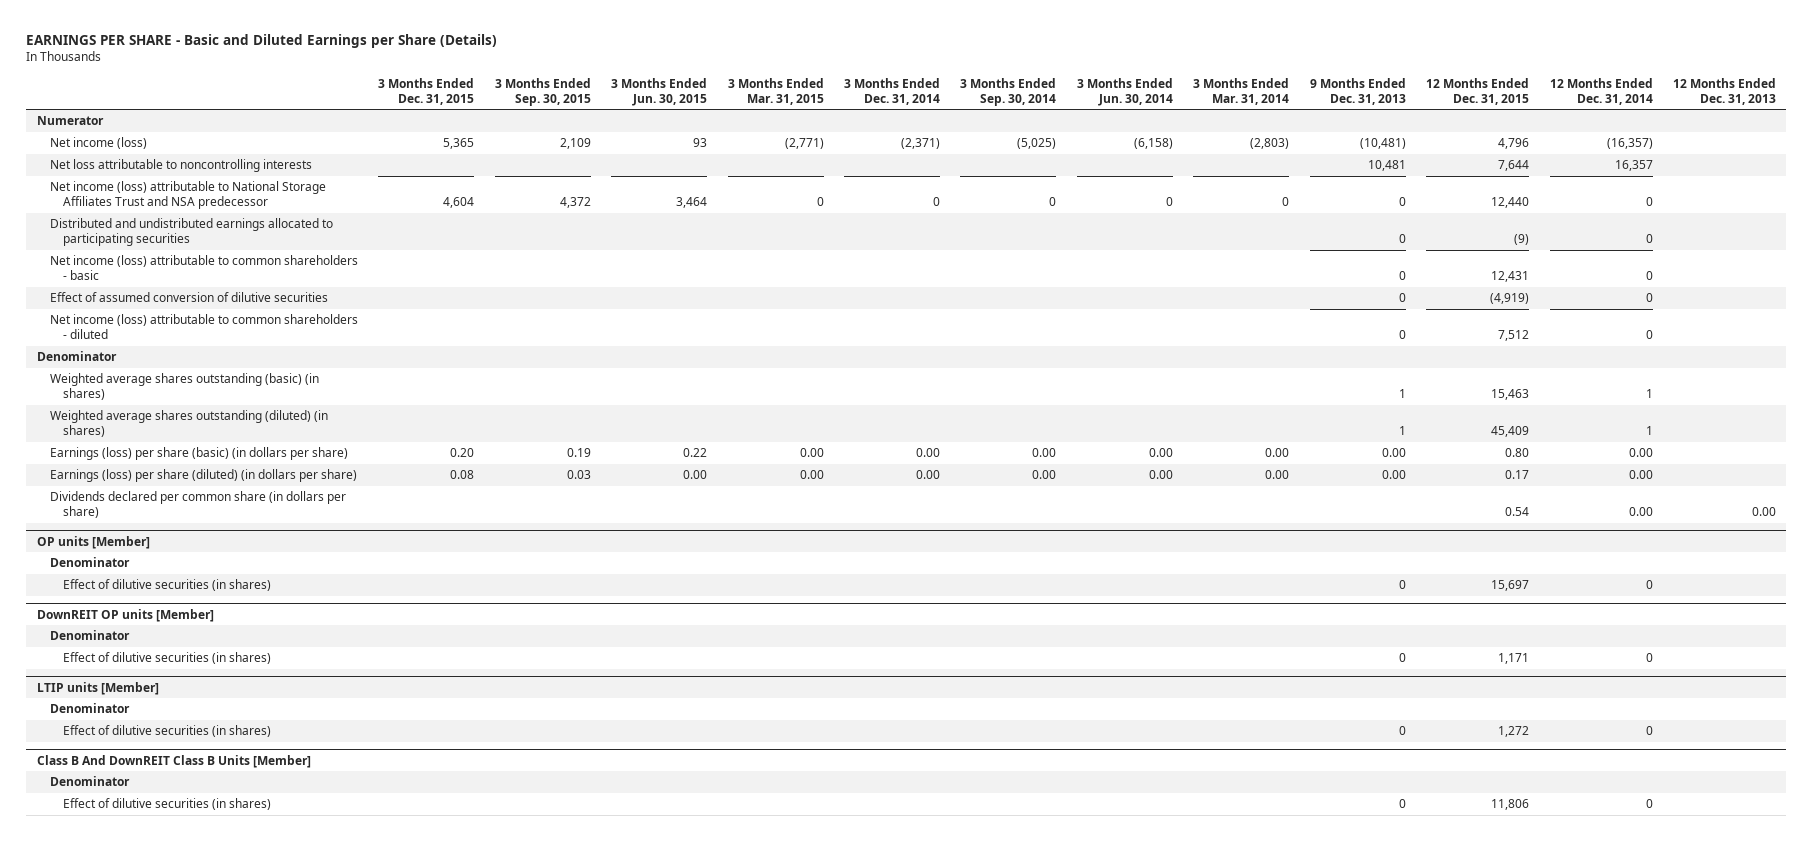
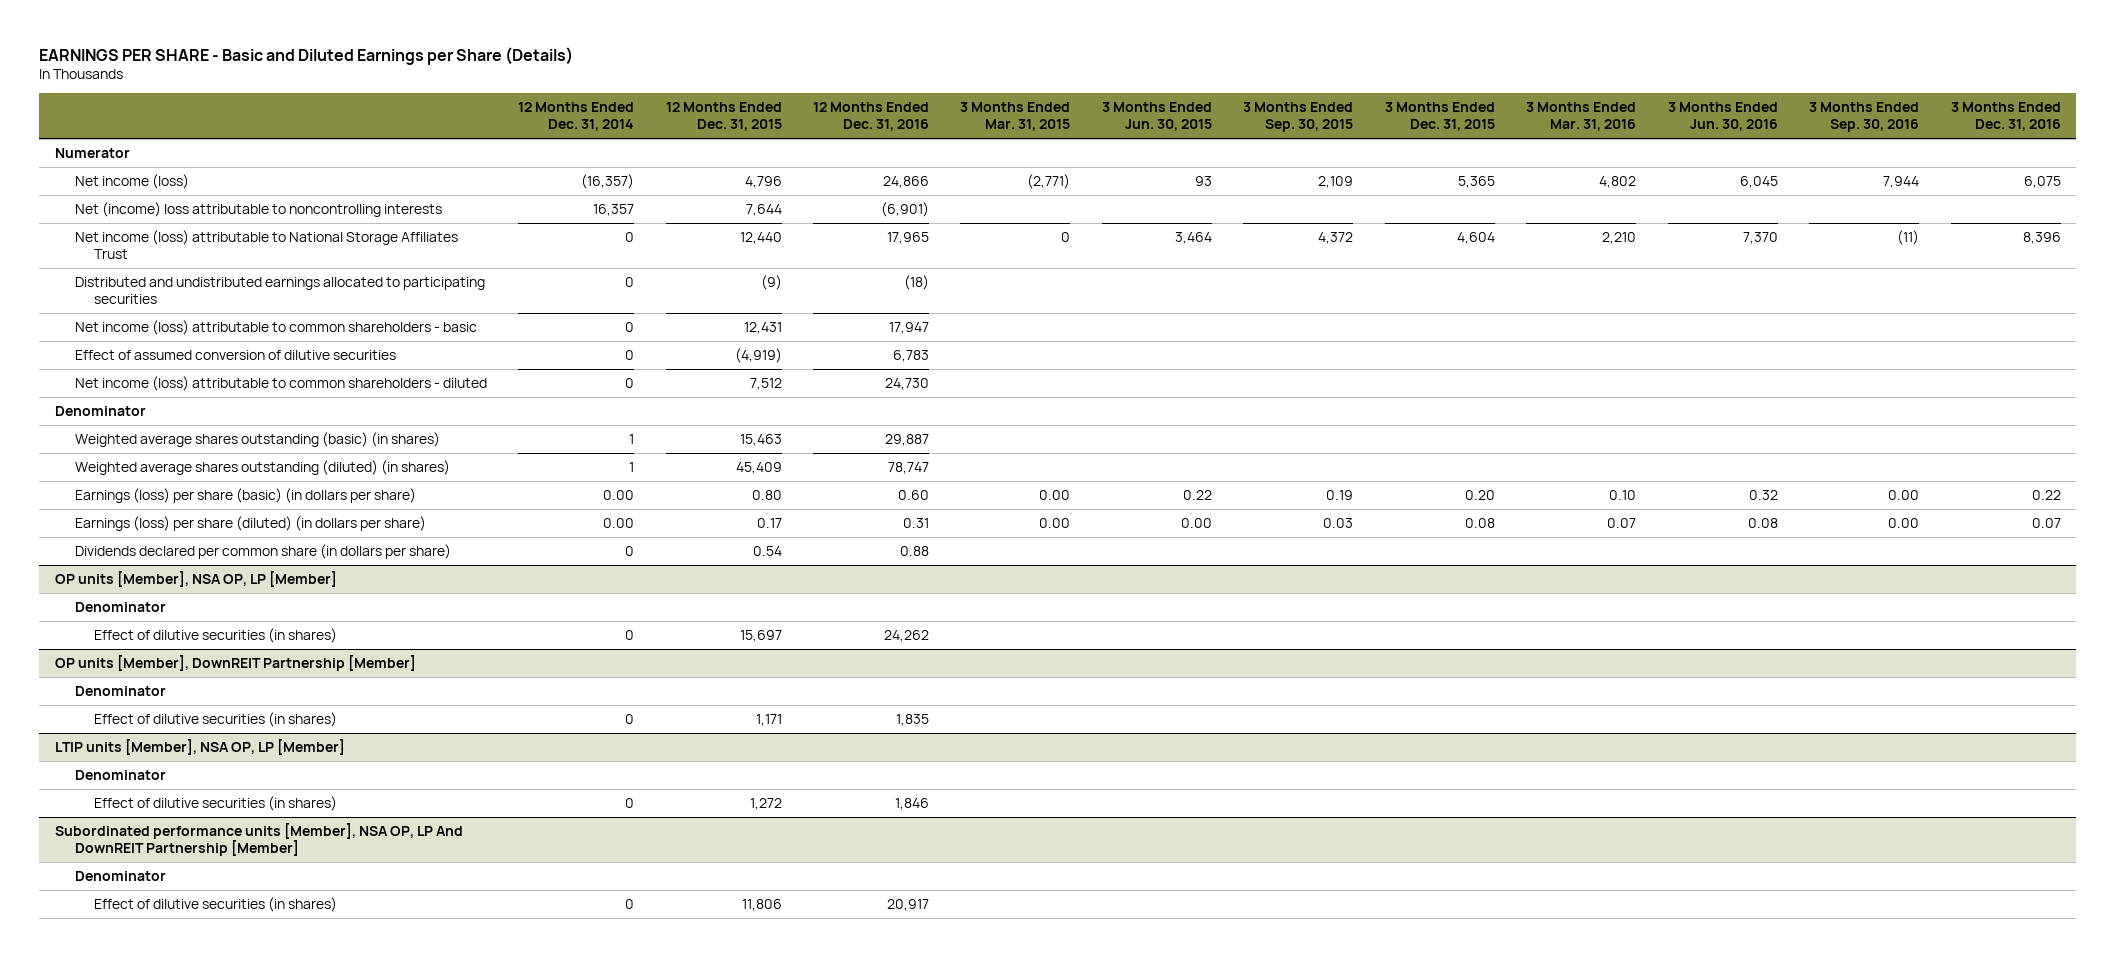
- | 3 Months Ended Dec. 31, 2015 | 3 Months Ended Sep. 30, 2015 | 3 Months Ended Jun. 30, 2015 | 3 Months Ended Mar. 31, 2015 | 3 Months Ended Dec. 31, 2014 | 3 Months Ended Sep. 30, 2014 | 3 Months Ended Jun. 30, 2014 | 3 Months Ended Mar. 31, 2014 | 9 Months Ended Dec. 31, 2013 | 12 Months Ended Dec. 31, 2015 | 12 Months Ended Dec. 31, 2014 | 12 Months Ended Dec. 31, 2013
+ | 12 Months Ended Dec. 31, 2014 | 12 Months Ended Dec. 31, 2015 | 12 Months Ended Dec. 31, 2016 | 3 Months Ended Mar. 31, 2015 | 3 Months Ended Jun. 30, 2015 | 3 Months Ended Sep. 30, 2015 | 3 Months Ended Dec. 31, 2015 | 3 Months Ended Mar. 31, 2016 | 3 Months Ended Jun. 30, 2016 | 3 Months Ended Sep. 30, 2016 | 3 Months Ended Dec. 31, 2016
- Net loss attributable to noncontrolling interests | | | | | | | | | 10,481 | 7,644 | 16,357 |
- Net income (loss) attributable to National Storage Affiliates Trust and NSA predecessor | 4,604 | 4,372 | 3,464 | 0 | 0 | 0 | 0 | 0 | 0 | 12,440 | 0 |
+ Net (income) loss attributable to noncontrolling interests | 16,357 | 7,644 | (6,901) | | | | | | | |
+ Net income (loss) attributable to National Storage Affiliates Trust | 0 | 12,440 | 17,965 | 0 | 3,464 | 4,372 | 4,604 | 2,210 | 7,370 | (11) | 8,396
- Dividends declared per common share (in dollars per share) | | | | | | | | | | 0.54 | 0.00 | 0.00
- OP units [Member]
+ Dividends declared per common share (in dollars per share) | 0 | 0.54 | 0.88 | | | | | | | |
+ OP units [Member], NSA OP, LP [Member]
- DownREIT OP units [Member]
+ OP units [Member], DownREIT Partnership [Member]
- LTIP units [Member]
+ LTIP units [Member], NSA OP, LP [Member]
- Class B And DownREIT Class B Units [Member]
+ Subordinated performance units [Member], NSA OP, LP And DownREIT Partnership [Member]

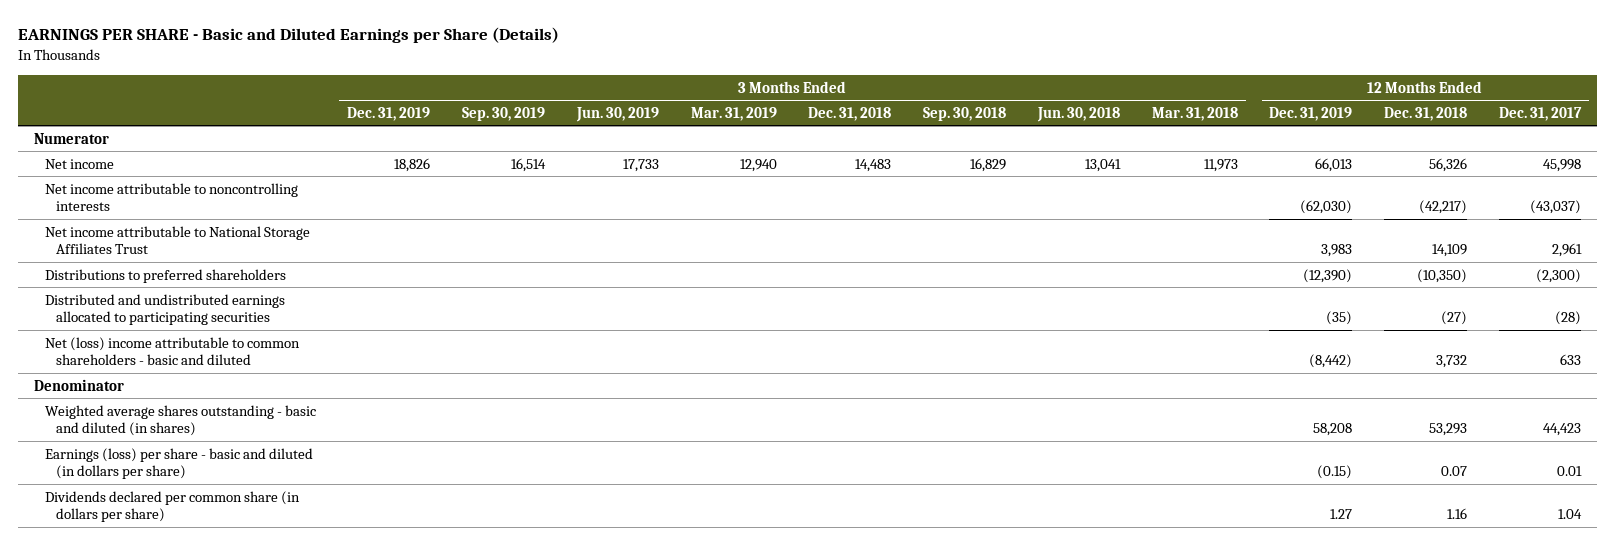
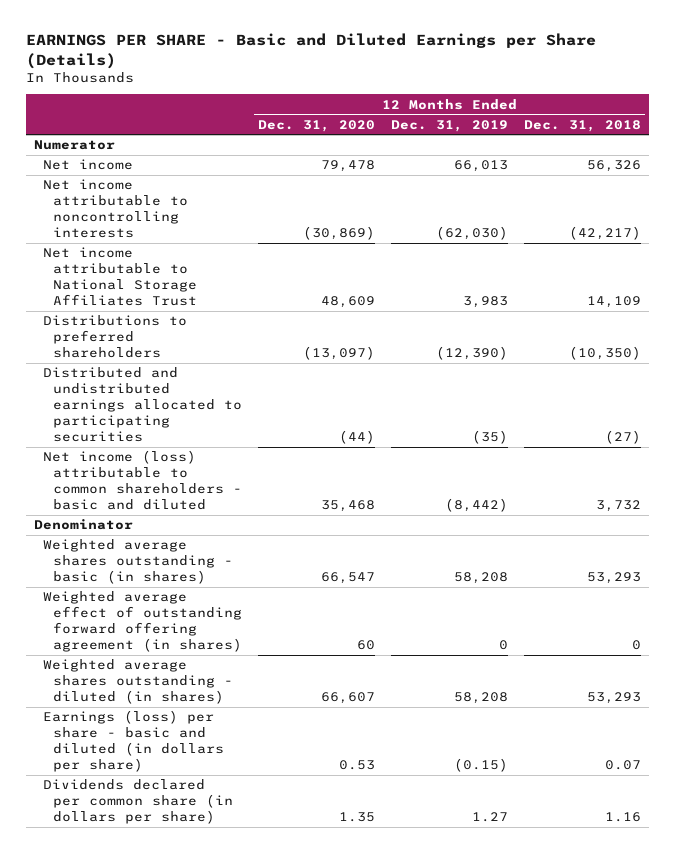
- | 3 Months Ended Dec. 31, 2019 | 3 Months Ended Sep. 30, 2019 | 3 Months Ended Jun. 30, 2019 | 3 Months Ended Mar. 31, 2019 | 3 Months Ended Dec. 31, 2018 | 3 Months Ended Sep. 30, 2018 | 3 Months Ended Jun. 30, 2018 | 3 Months Ended Mar. 31, 2018 | 12 Months Ended Dec. 31, 2019 | 12 Months Ended Dec. 31, 2018 | 12 Months Ended Dec. 31, 2017
+ | 12 Months Ended Dec. 31, 2020 | 12 Months Ended Dec. 31, 2019 | 12 Months Ended Dec. 31, 2018
- Net (loss) income attributable to common shareholders - basic and diluted | | | | | | | | | (8,442) | 3,732 | 633
+ Net income (loss) attributable to common shareholders - basic and diluted | 35,468 | (8,442) | 3,732
- Weighted average shares outstanding - basic and diluted (in shares) | | | | | | | | | 58,208 | 53,293 | 44,423
+ Weighted average shares outstanding - basic (in shares) | 66,547 | 58,208 | 53,293
+ Weighted average effect of outstanding forward offering agreement (in shares) | 60 | 0 | 0
+ Weighted average shares outstanding - diluted (in shares) | 66,607 | 58,208 | 53,293

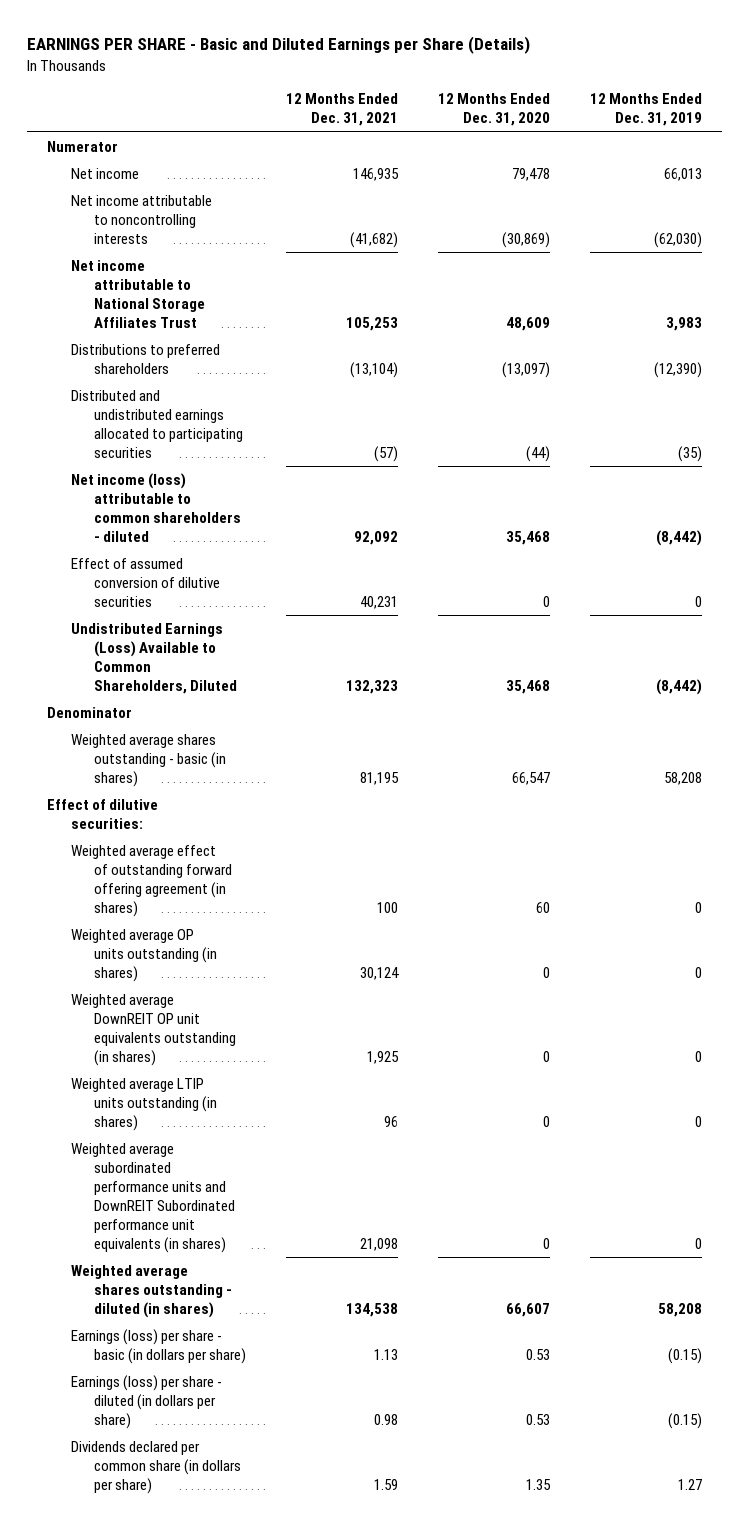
- | 12 Months Ended Dec. 31, 2020 | 12 Months Ended Dec. 31, 2019 | 12 Months Ended Dec. 31, 2018
+ | 12 Months Ended Dec. 31, 2021 | 12 Months Ended Dec. 31, 2020 | 12 Months Ended Dec. 31, 2019
- Net income (loss) attributable to common shareholders - basic and diluted | 35,468 | (8,442) | 3,732
+ Net income (loss) attributable to common shareholders - diluted | 92,092 | 35,468 | (8,442)
+ Effect of assumed conversion of dilutive securities | 40,231 | 0 | 0
+ Undistributed Earnings (Loss) Available to Common Shareholders, Diluted | 132,323 | 35,468 | (8,442)
+ Effect of dilutive securities:
+ Weighted average OP units outstanding (in shares) | 30,124 | 0 | 0
+ Weighted average DownREIT OP unit equivalents outstanding (in shares) | 1,925 | 0 | 0
+ Weighted average LTIP units outstanding (in shares) | 96 | 0 | 0
+ Weighted average subordinated performance units and DownREIT Subordinated performance unit equivalents (in shares) | 21,098 | 0 | 0
- Earnings (loss) per share - basic and diluted (in dollars per share) | 0.53 | (0.15) | 0.07
+ Earnings (loss) per share - basic (in dollars per share) | 1.13 | 0.53 | (0.15)
+ Earnings (loss) per share - diluted (in dollars per share) | 0.98 | 0.53 | (0.15)

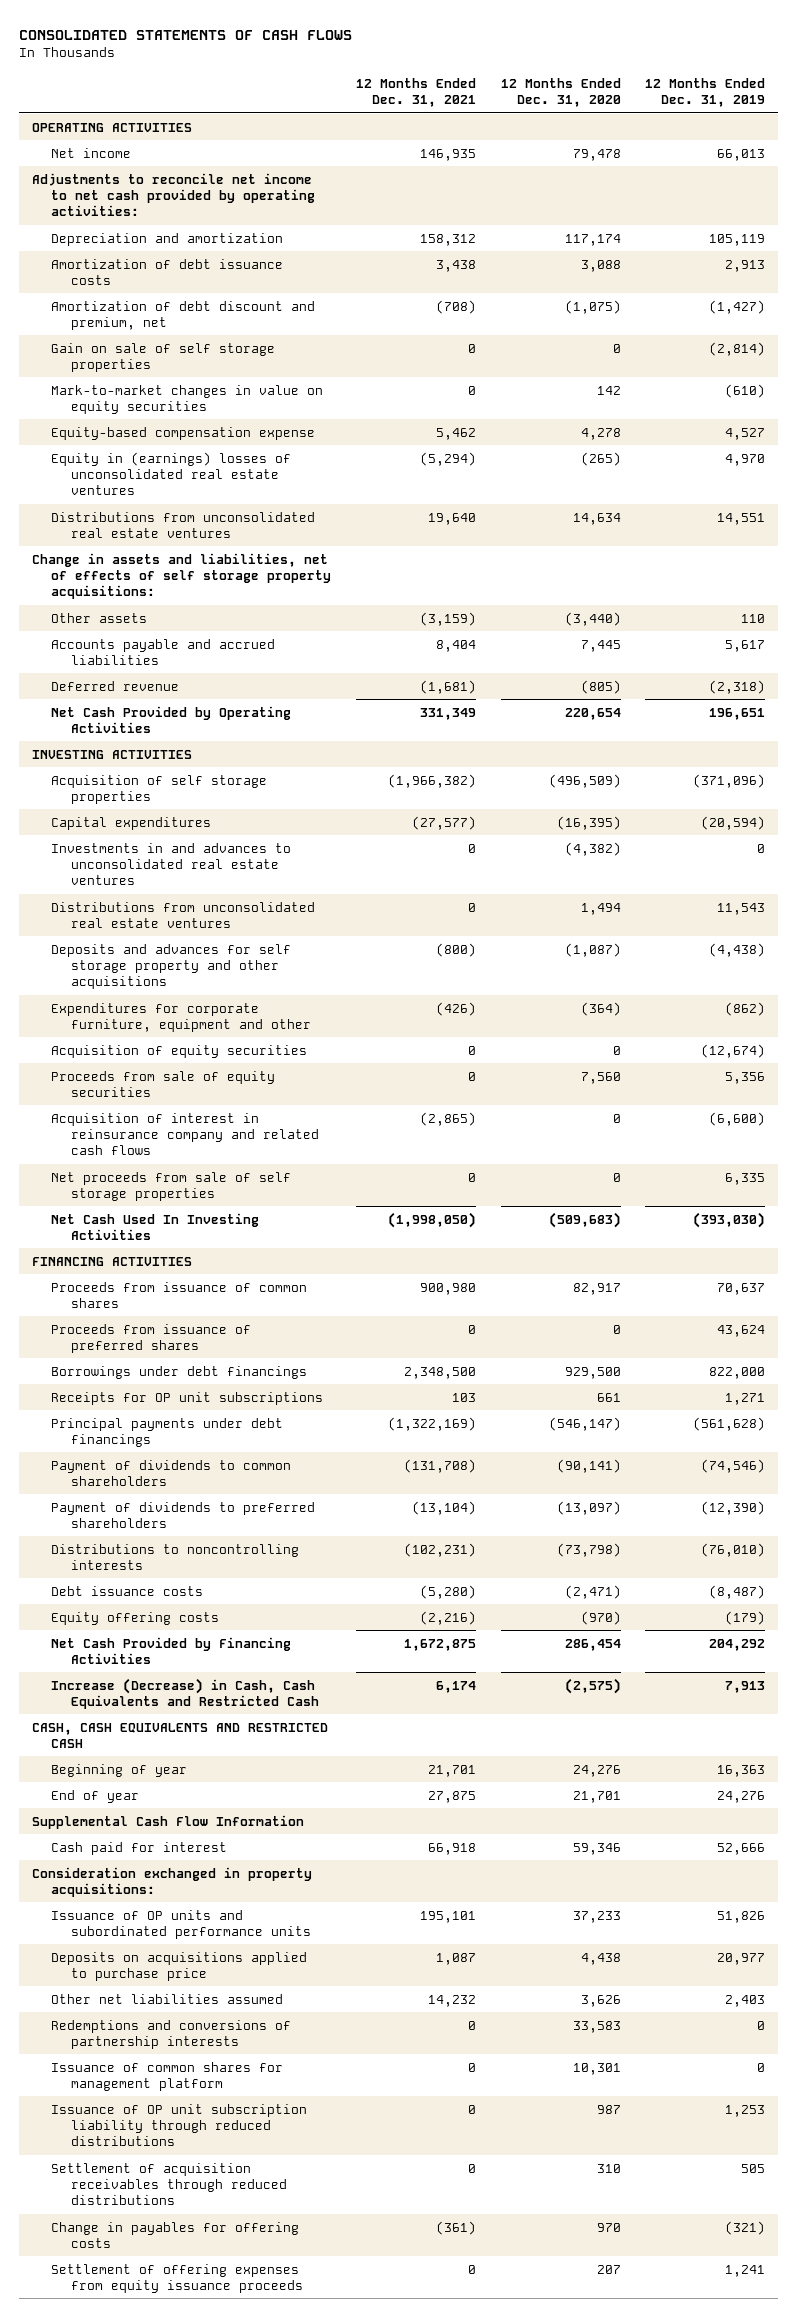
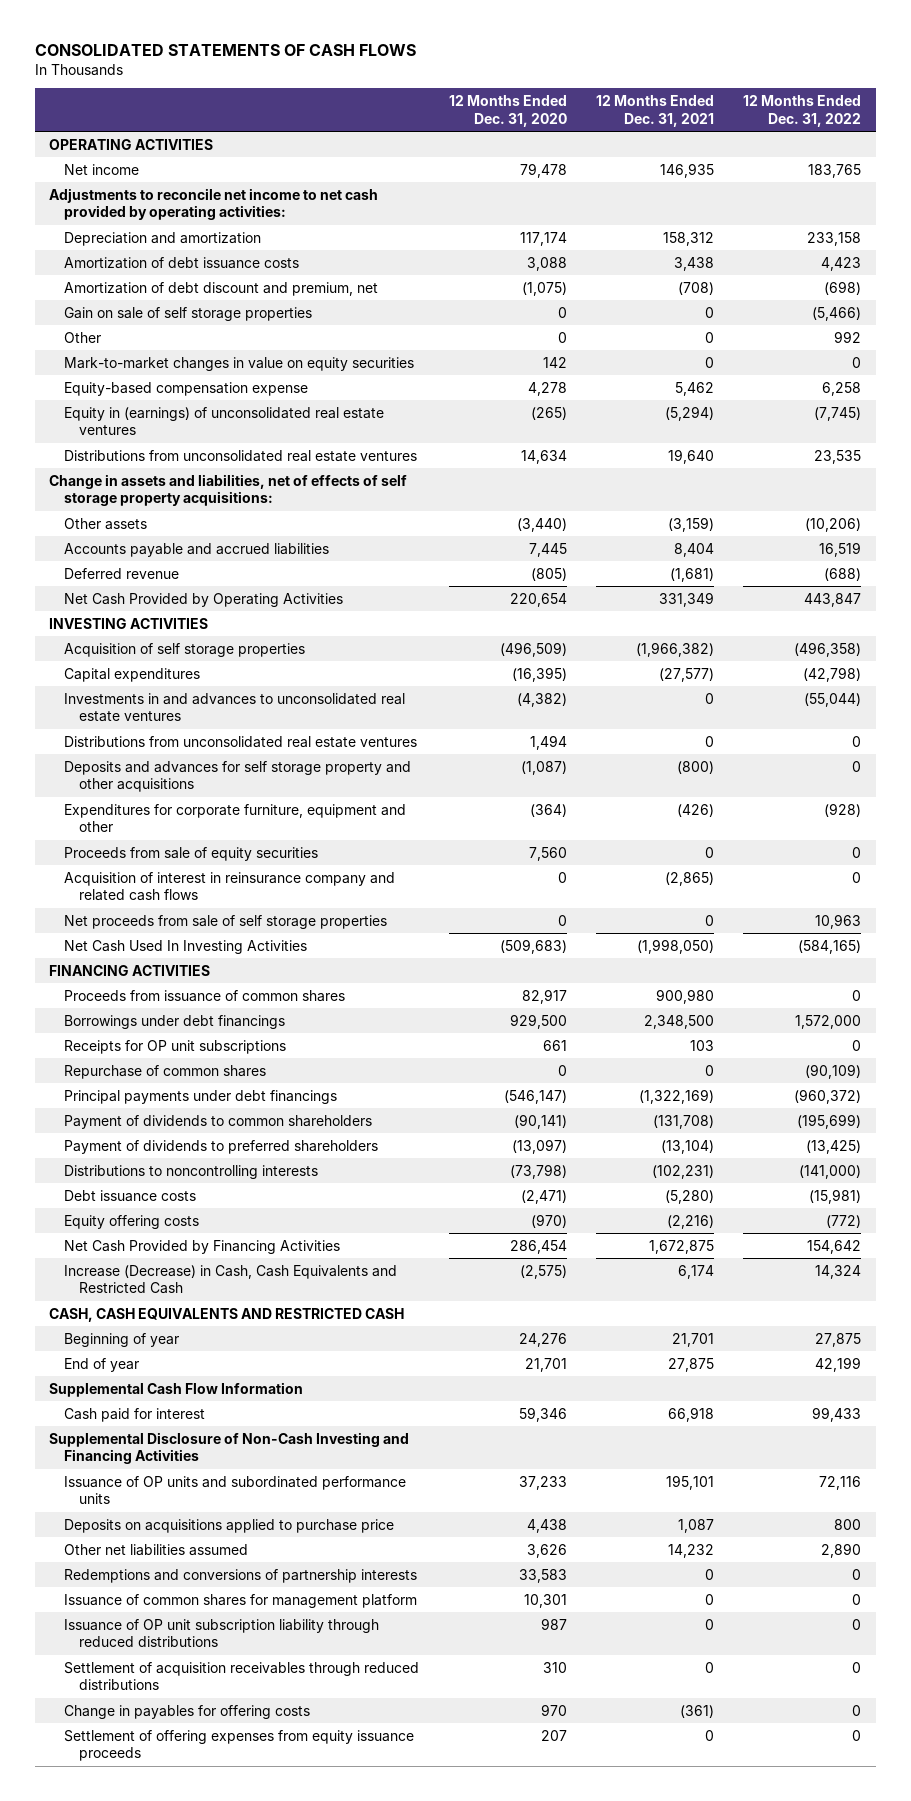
- | 12 Months Ended Dec. 31, 2021 | 12 Months Ended Dec. 31, 2020 | 12 Months Ended Dec. 31, 2019
+ | 12 Months Ended Dec. 31, 2020 | 12 Months Ended Dec. 31, 2021 | 12 Months Ended Dec. 31, 2022
+ Other | 0 | 0 | 992
- Equity in (earnings) losses of unconsolidated real estate ventures | (5,294) | (265) | 4,970
+ Equity in (earnings) of unconsolidated real estate ventures | (265) | (5,294) | (7,745)
- Acquisition of equity securities | 0 | 0 | (12,674)
- Proceeds from issuance of preferred shares | 0 | 0 | 43,624
+ Repurchase of common shares | 0 | 0 | (90,109)
- Consideration exchanged in property acquisitions:
+ Supplemental Disclosure of Non-Cash Investing and Financing Activities

